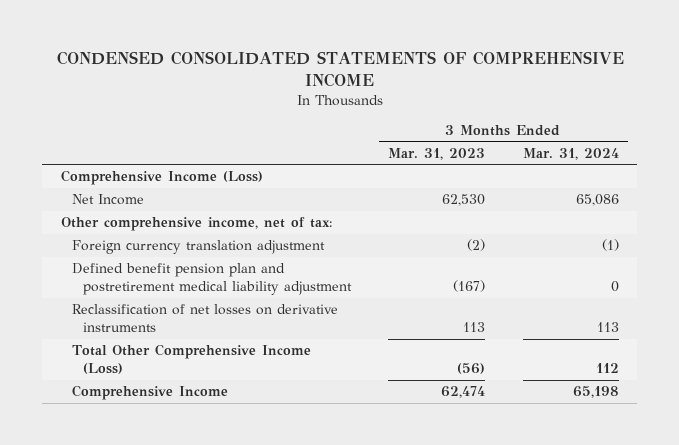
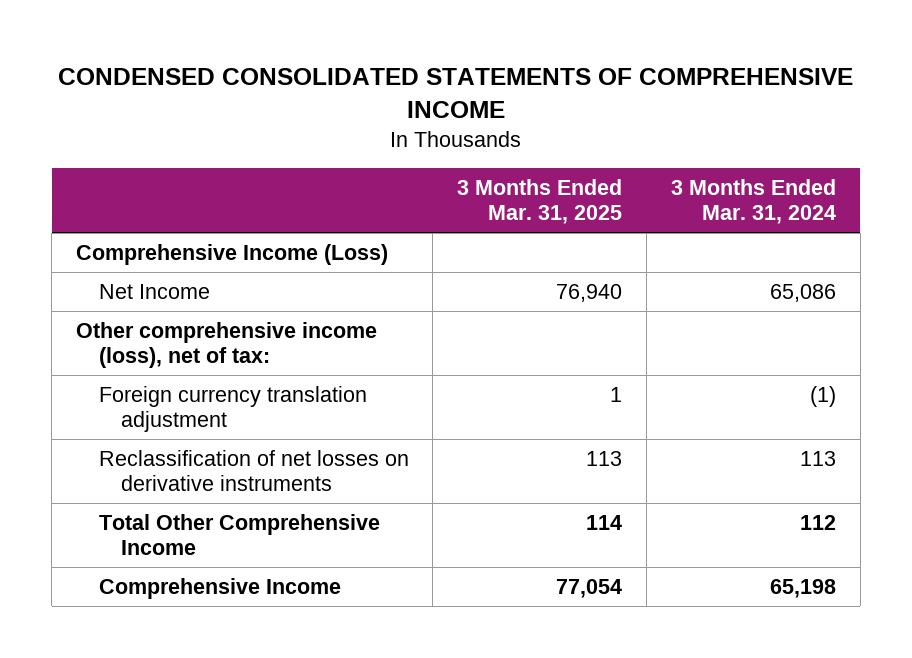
- | 3 Months Ended Mar. 31, 2023 | 3 Months Ended Mar. 31, 2024
+ | 3 Months Ended Mar. 31, 2025 | 3 Months Ended Mar. 31, 2024
- Other comprehensive income, net of tax:
+ Other comprehensive income (loss), net of tax:
- Defined benefit pension plan and postretirement medical liability adjustment | (167) | 0
- Total Other Comprehensive Income (Loss) | (56) | 112
+ Total Other Comprehensive Income | 114 | 112

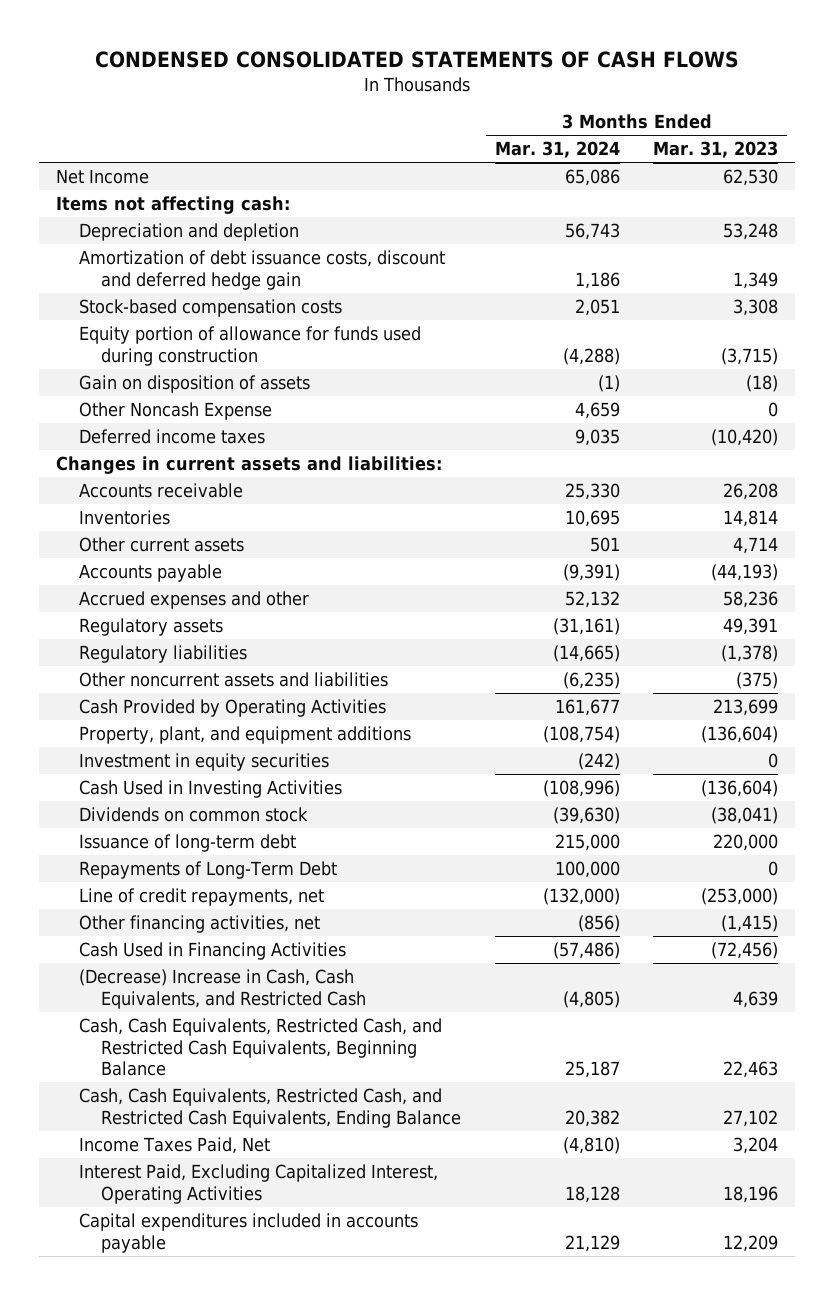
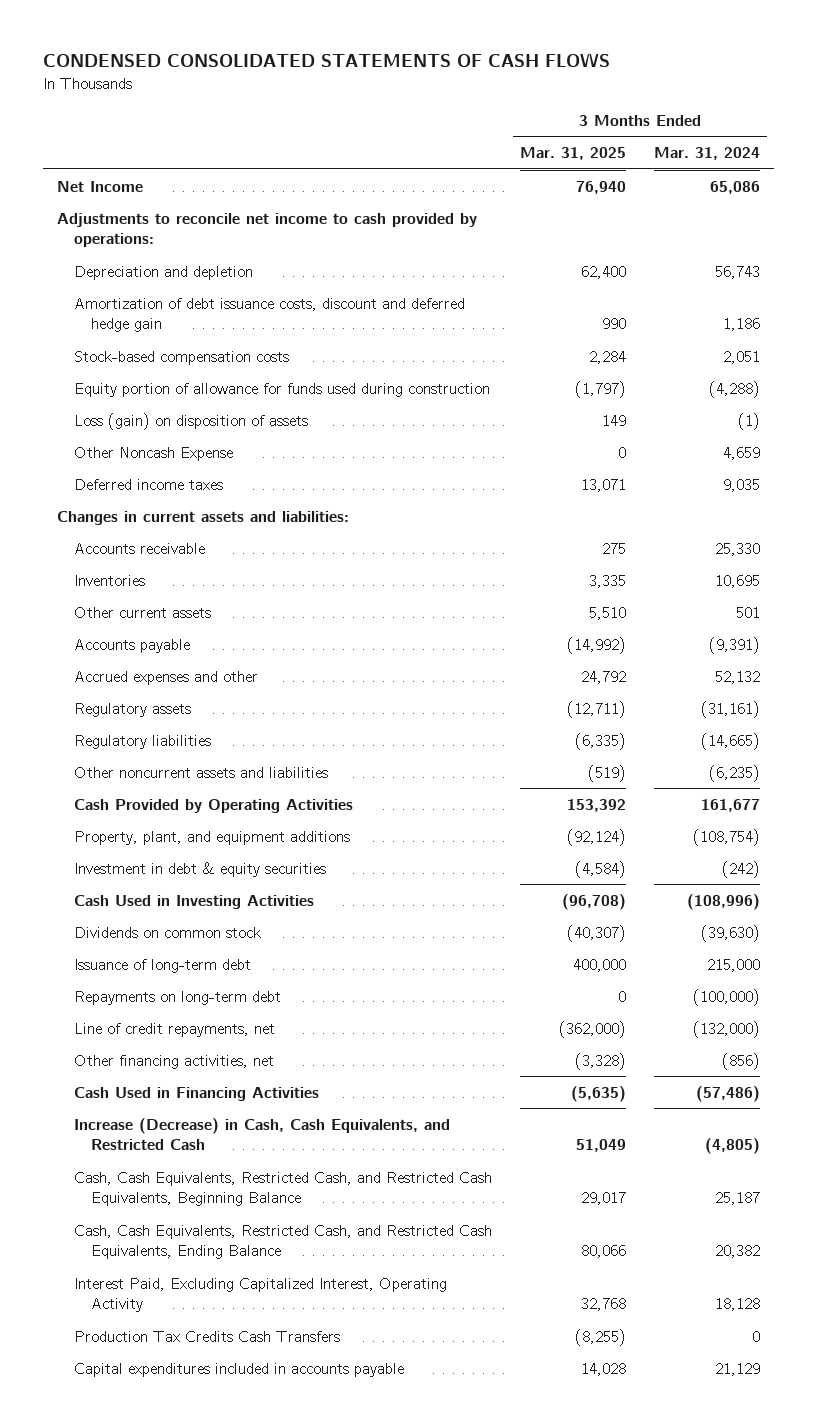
- | 3 Months Ended Mar. 31, 2024 | 3 Months Ended Mar. 31, 2023
+ | 3 Months Ended Mar. 31, 2025 | 3 Months Ended Mar. 31, 2024
- Items not affecting cash:
+ Adjustments to reconcile net income to cash provided by operations:
- Gain on disposition of assets | (1) | (18)
+ Loss (gain) on disposition of assets | 149 | (1)
- Investment in equity securities | (242) | 0
+ Investment in debt & equity securities | (4,584) | (242)
- Repayments of Long-Term Debt | 100,000 | 0
+ Repayments on long-term debt | 0 | (100,000)
- (Decrease) Increase in Cash, Cash Equivalents, and Restricted Cash | (4,805) | 4,639
+ Increase (Decrease) in Cash, Cash Equivalents, and Restricted Cash | 51,049 | (4,805)
- Income Taxes Paid, Net | (4,810) | 3,204
- Interest Paid, Excluding Capitalized Interest, Operating Activities | 18,128 | 18,196
+ Interest Paid, Excluding Capitalized Interest, Operating Activity | 32,768 | 18,128
+ Production Tax Credits Cash Transfers | (8,255) | 0

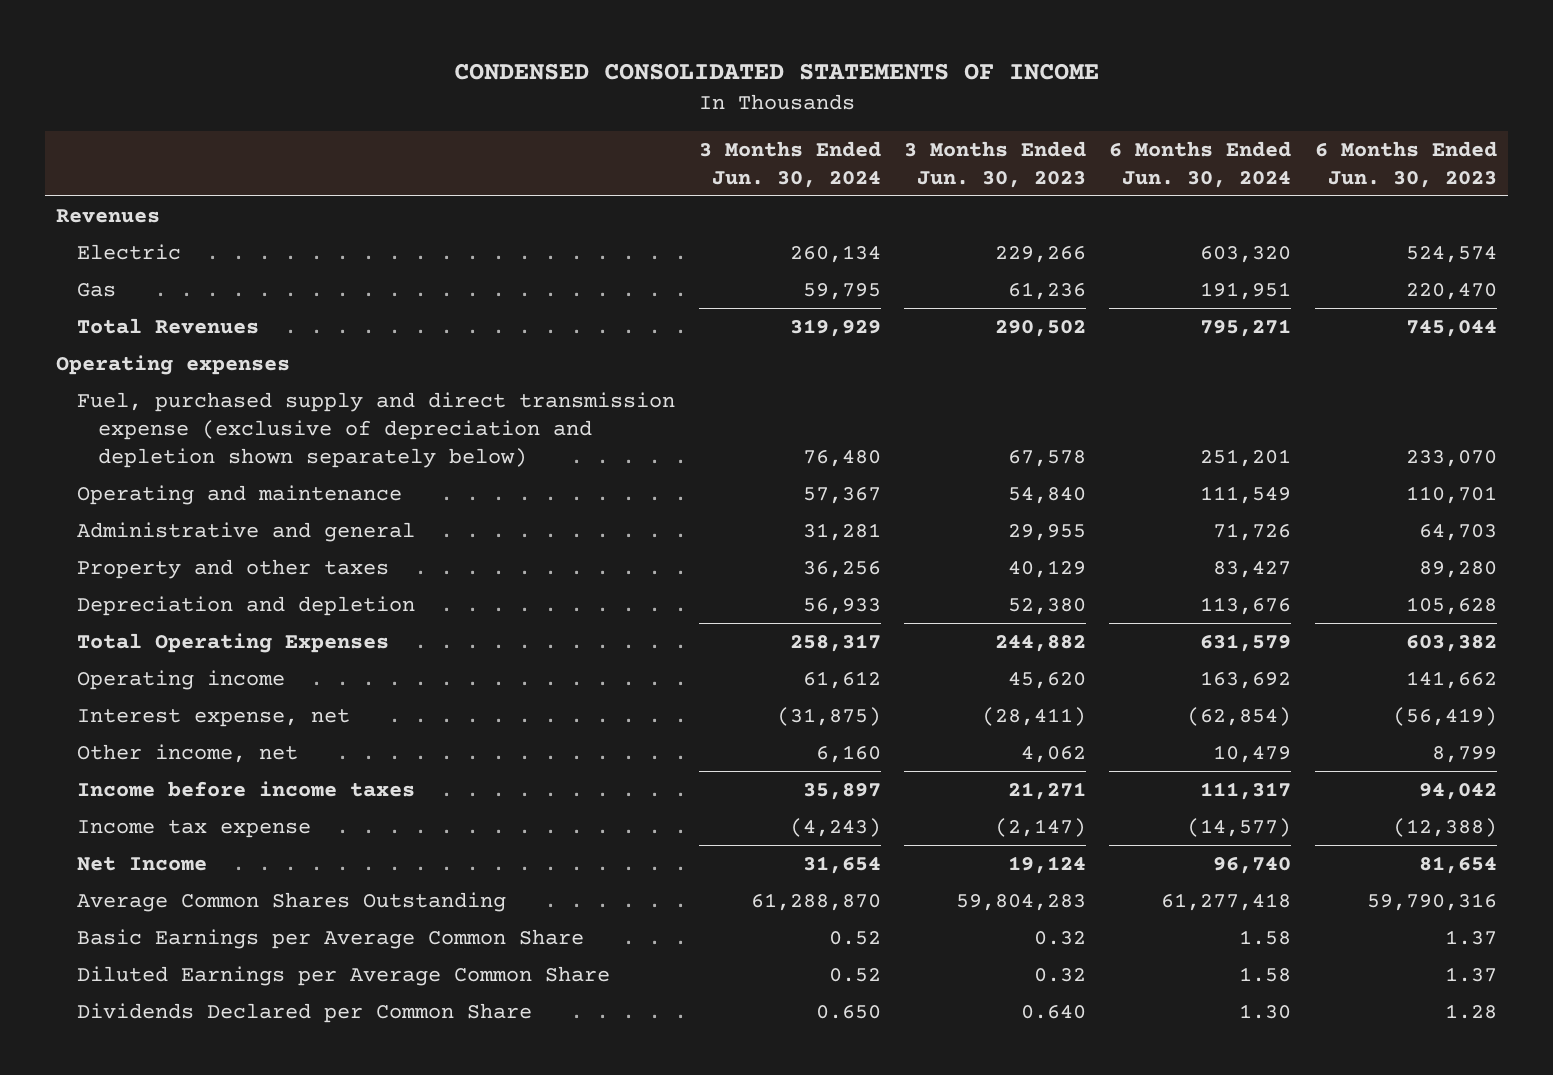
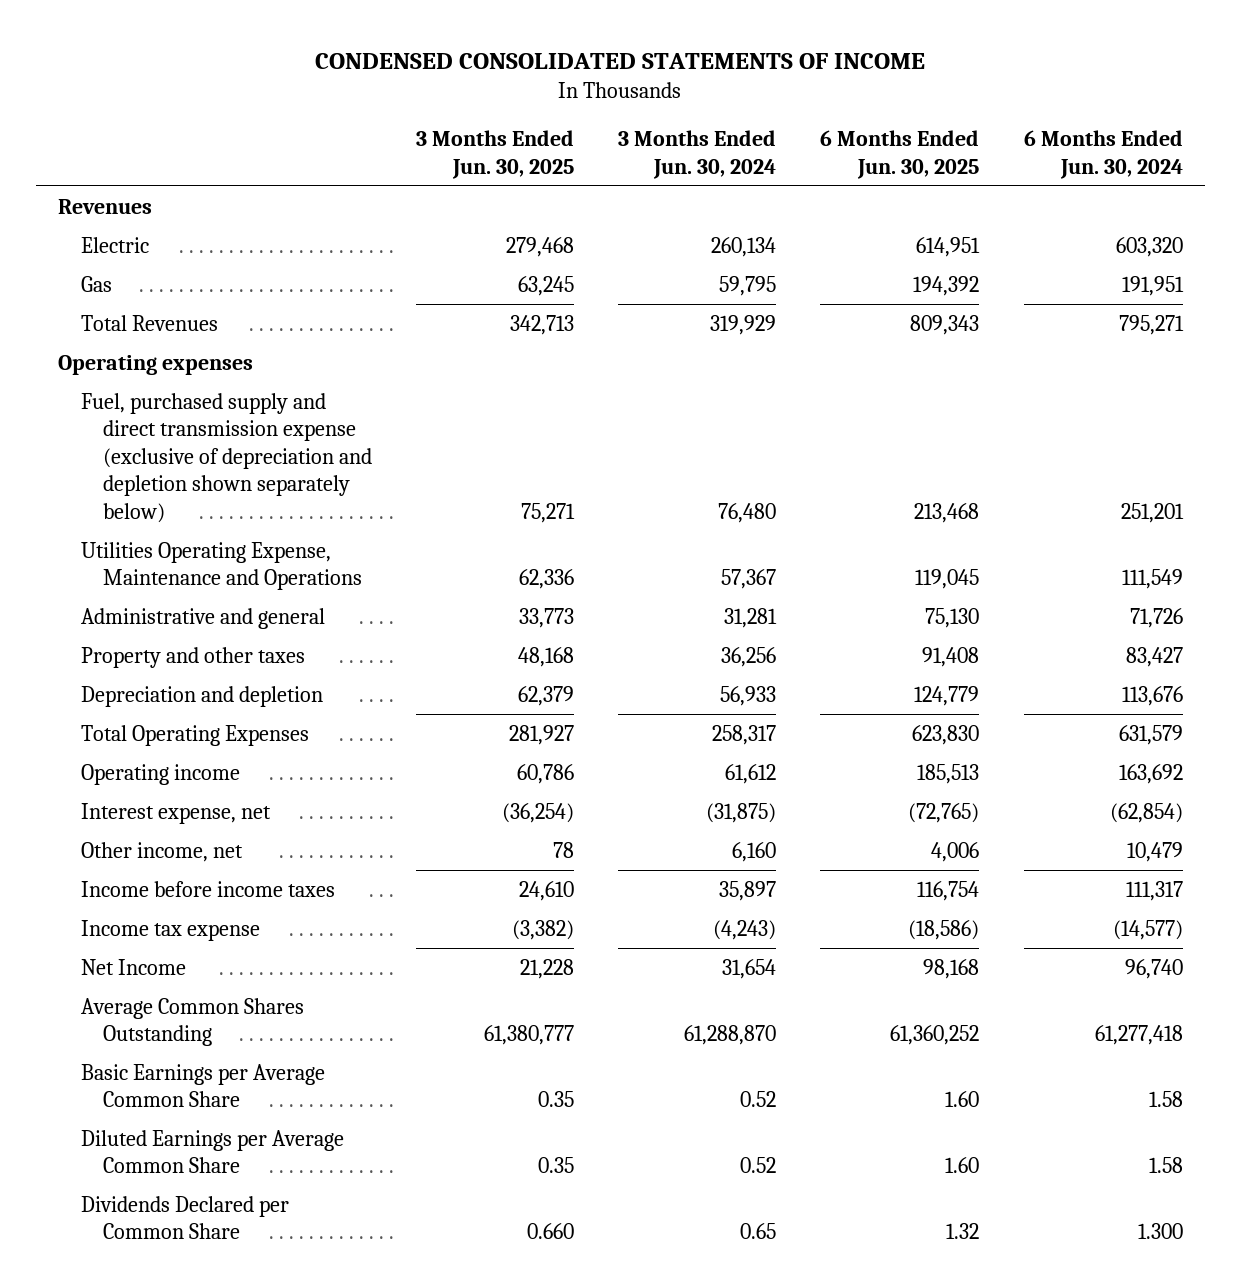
- | 3 Months Ended Jun. 30, 2024 | 3 Months Ended Jun. 30, 2023 | 6 Months Ended Jun. 30, 2024 | 6 Months Ended Jun. 30, 2023
+ | 3 Months Ended Jun. 30, 2025 | 3 Months Ended Jun. 30, 2024 | 6 Months Ended Jun. 30, 2025 | 6 Months Ended Jun. 30, 2024
- Operating and maintenance | 57,367 | 54,840 | 111,549 | 110,701
+ Utilities Operating Expense, Maintenance and Operations | 62,336 | 57,367 | 119,045 | 111,549
- Dividends Declared per Common Share | 0.650 | 0.640 | 1.30 | 1.28
+ Dividends Declared per Common Share | 0.660 | 0.65 | 1.32 | 1.300

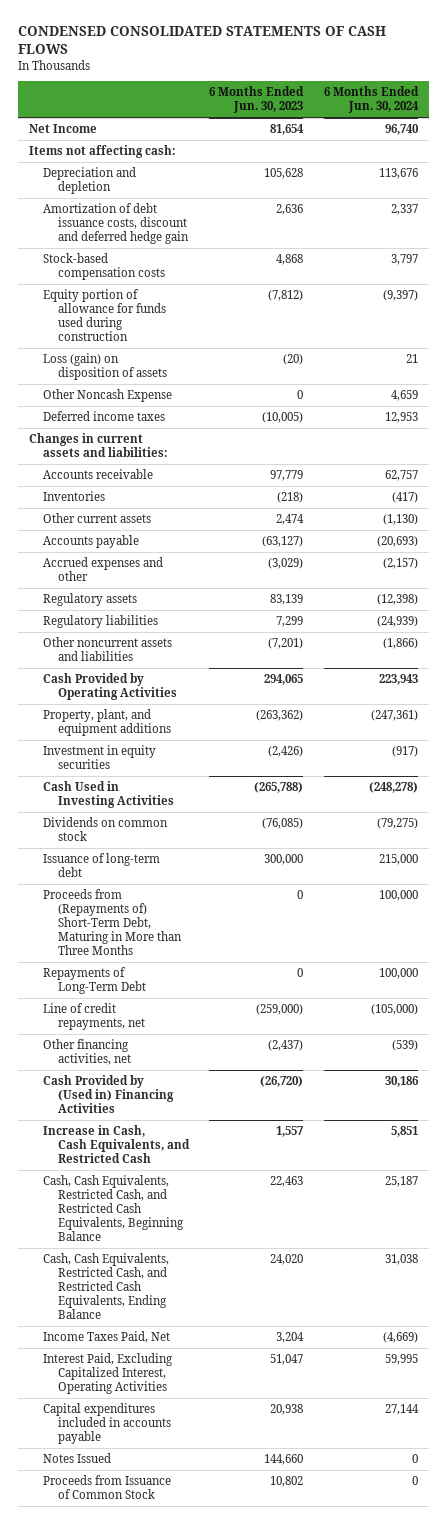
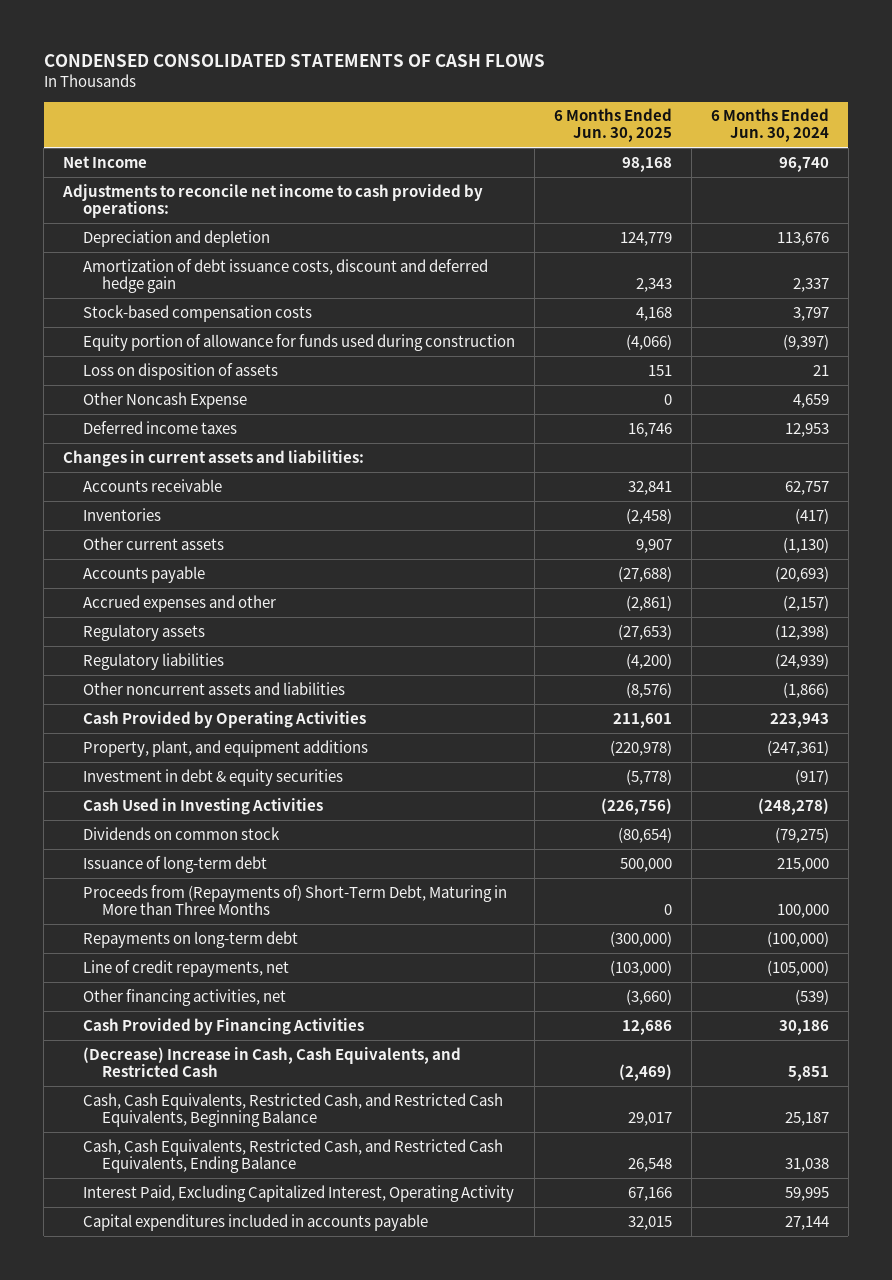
- | 6 Months Ended Jun. 30, 2023 | 6 Months Ended Jun. 30, 2024
+ | 6 Months Ended Jun. 30, 2025 | 6 Months Ended Jun. 30, 2024
- Items not affecting cash:
+ Adjustments to reconcile net income to cash provided by operations:
- Loss (gain) on disposition of assets | (20) | 21
+ Loss on disposition of assets | 151 | 21
- Investment in equity securities | (2,426) | (917)
+ Investment in debt & equity securities | (5,778) | (917)
- Repayments of Long-Term Debt | 0 | 100,000
+ Repayments on long-term debt | (300,000) | (100,000)
- Cash Provided by (Used in) Financing Activities | (26,720) | 30,186
- Increase in Cash, Cash Equivalents, and Restricted Cash | 1,557 | 5,851
+ Cash Provided by Financing Activities | 12,686 | 30,186
+ (Decrease) Increase in Cash, Cash Equivalents, and Restricted Cash | (2,469) | 5,851
- Income Taxes Paid, Net | 3,204 | (4,669)
- Interest Paid, Excluding Capitalized Interest, Operating Activities | 51,047 | 59,995
+ Interest Paid, Excluding Capitalized Interest, Operating Activity | 67,166 | 59,995
- Notes Issued | 144,660 | 0
- Proceeds from Issuance of Common Stock | 10,802 | 0

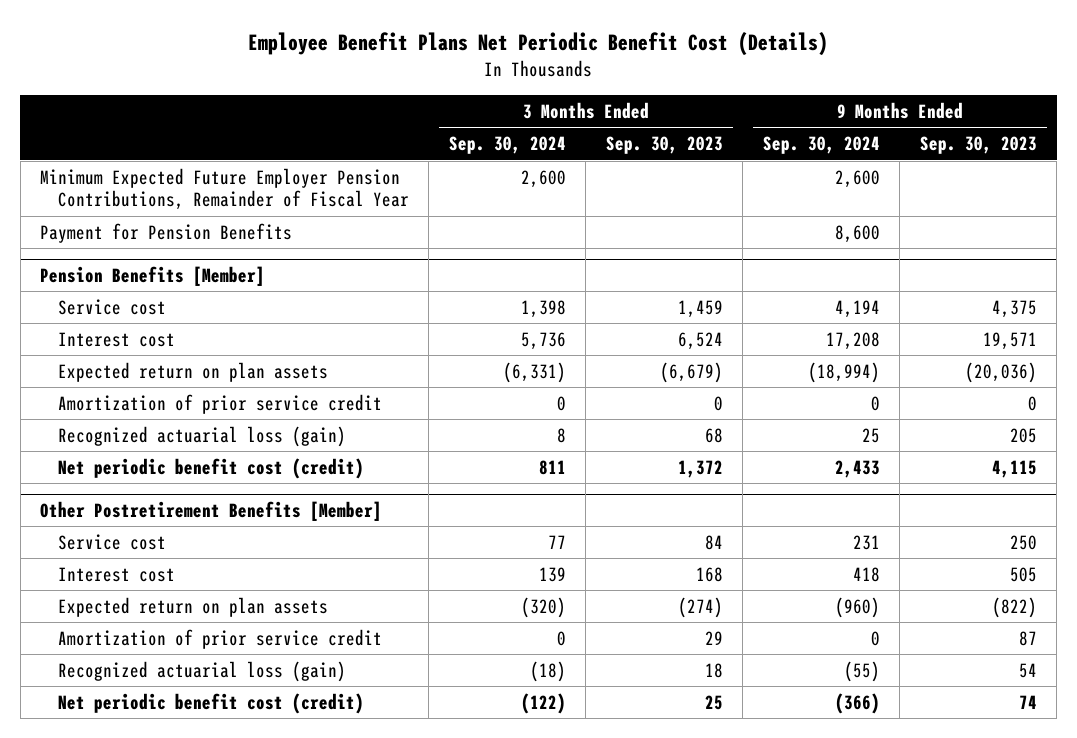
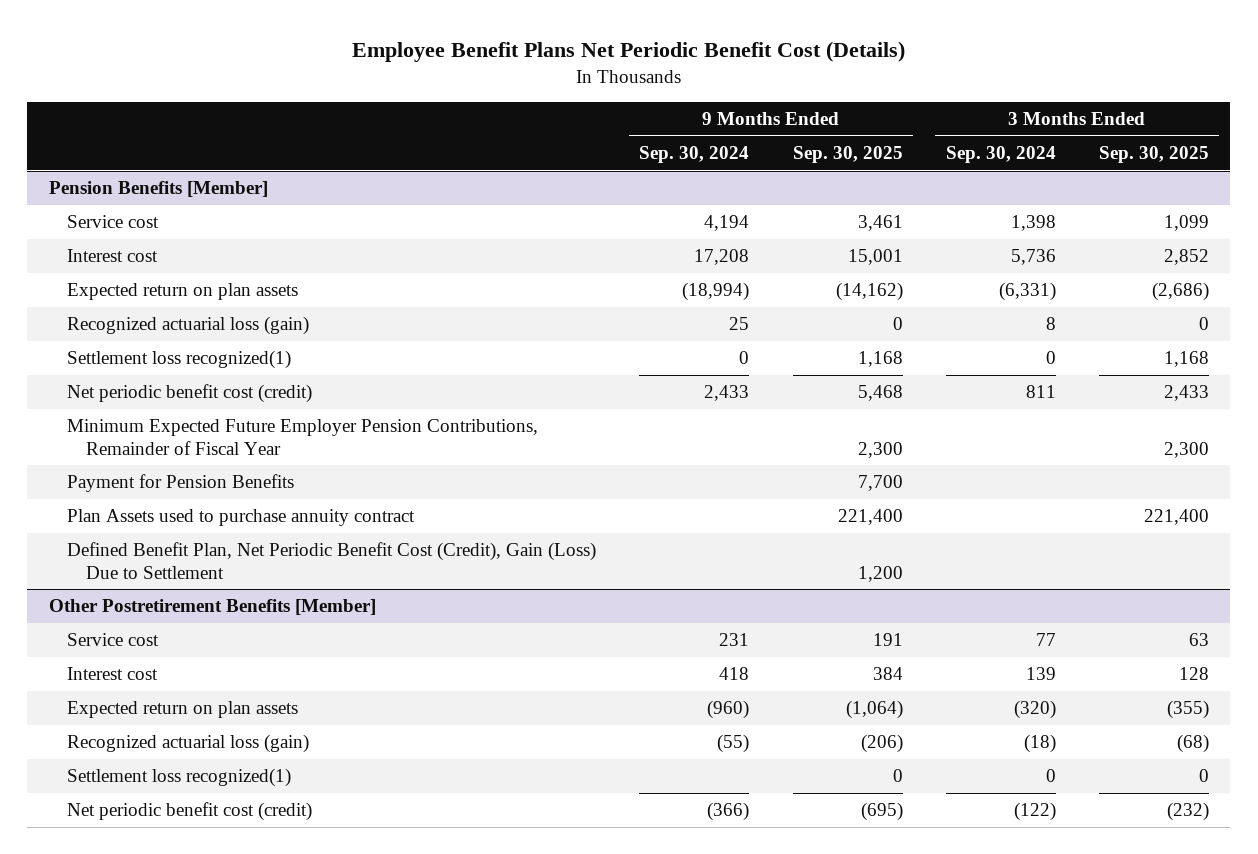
- | 3 Months Ended Sep. 30, 2024 | 3 Months Ended Sep. 30, 2023 | 9 Months Ended Sep. 30, 2024 | 9 Months Ended Sep. 30, 2023
+ | 9 Months Ended Sep. 30, 2024 | 9 Months Ended Sep. 30, 2025 | 3 Months Ended Sep. 30, 2024 | 3 Months Ended Sep. 30, 2025
- Minimum Expected Future Employer Pension Contributions, Remainder of Fiscal Year | 2,600 | | 2,600 |
- Payment for Pension Benefits | | | 8,600 |
@ Pension Benefits [Member]
- Amortization of prior service credit | 0 | 0 | 0 | 0
+ Settlement loss recognized(1) | 0 | 1,168 | 0 | 1,168
+ Minimum Expected Future Employer Pension Contributions, Remainder of Fiscal Year | | 2,300 | | 2,300
+ Payment for Pension Benefits | | 7,700 | |
+ Plan Assets used to purchase annuity contract | | 221,400 | | 221,400
+ Defined Benefit Plan, Net Periodic Benefit Cost (Credit), Gain (Loss) Due to Settlement | | 1,200 | |
@ Other Postretirement Benefits [Member]
- Amortization of prior service credit | 0 | 29 | 0 | 87
+ Settlement loss recognized(1) | | 0 | 0 | 0

